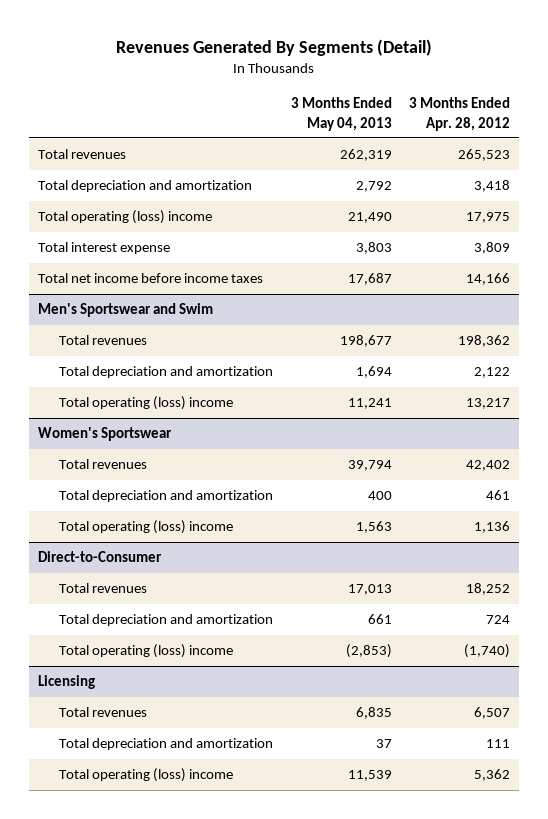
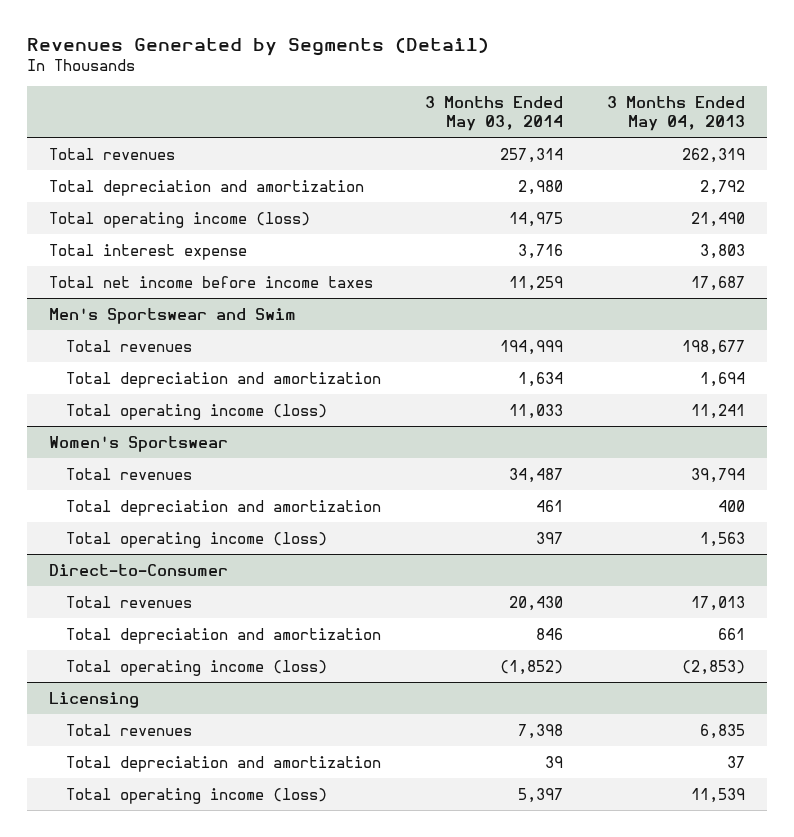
- Revenues Generated By Segments (Detail)
+ Revenues Generated by Segments (Detail)
- | 3 Months Ended May 04, 2013 | 3 Months Ended Apr. 28, 2012
+ | 3 Months Ended May 03, 2014 | 3 Months Ended May 04, 2013
- Total operating (loss) income | 21,490 | 17,975
+ Total operating income (loss) | 14,975 | 21,490
@ Men's Sportswear and Swim
- Total operating (loss) income | 11,241 | 13,217
+ Total operating income (loss) | 11,033 | 11,241
@ Women's Sportswear
- Total operating (loss) income | 1,563 | 1,136
+ Total operating income (loss) | 397 | 1,563
@ Direct-to-Consumer
- Total operating (loss) income | (2,853) | (1,740)
+ Total operating income (loss) | (1,852) | (2,853)
@ Licensing
- Total operating (loss) income | 11,539 | 5,362
+ Total operating income (loss) | 5,397 | 11,539

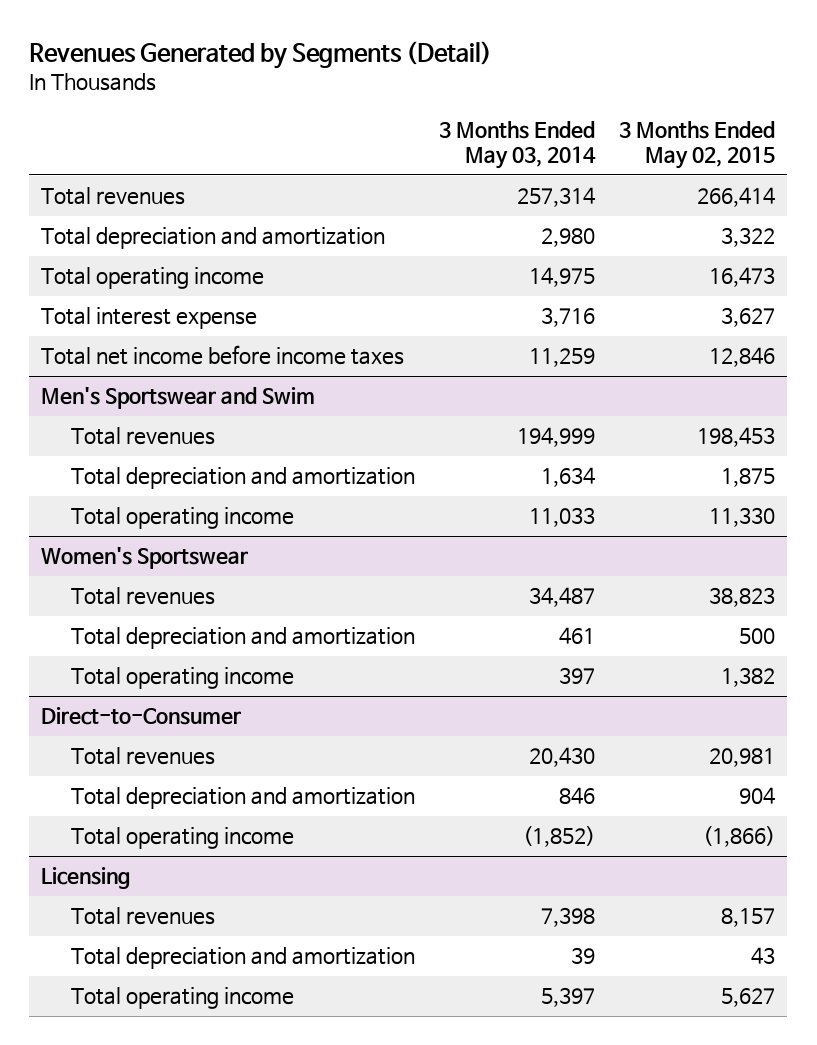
- | 3 Months Ended May 03, 2014 | 3 Months Ended May 04, 2013
+ | 3 Months Ended May 03, 2014 | 3 Months Ended May 02, 2015
- Total operating income (loss) | 14,975 | 21,490
+ Total operating income | 14,975 | 16,473
@ Men's Sportswear and Swim
- Total operating income (loss) | 11,033 | 11,241
+ Total operating income | 11,033 | 11,330
@ Women's Sportswear
- Total operating income (loss) | 397 | 1,563
+ Total operating income | 397 | 1,382
@ Direct-to-Consumer
- Total operating income (loss) | (1,852) | (2,853)
+ Total operating income | (1,852) | (1,866)
@ Licensing
- Total operating income (loss) | 5,397 | 11,539
+ Total operating income | 5,397 | 5,627

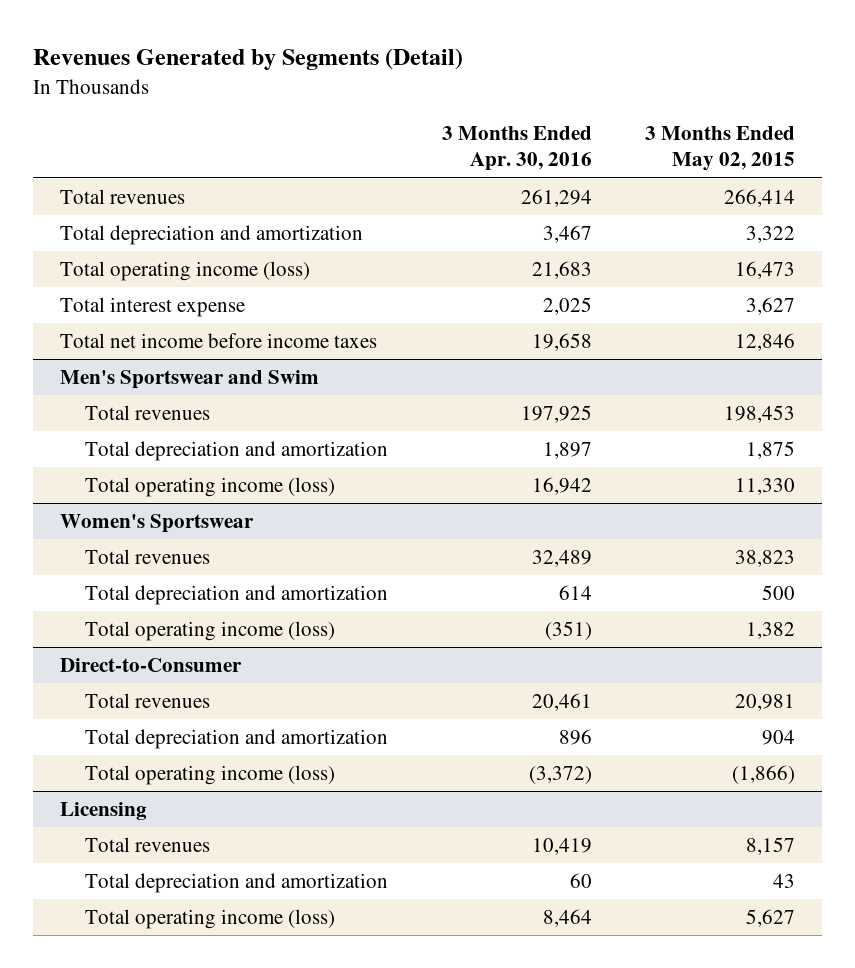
- | 3 Months Ended May 03, 2014 | 3 Months Ended May 02, 2015
+ | 3 Months Ended Apr. 30, 2016 | 3 Months Ended May 02, 2015
- Total operating income | 14,975 | 16,473
+ Total operating income (loss) | 21,683 | 16,473
@ Men's Sportswear and Swim
- Total operating income | 11,033 | 11,330
+ Total operating income (loss) | 16,942 | 11,330
@ Women's Sportswear
- Total operating income | 397 | 1,382
+ Total operating income (loss) | (351) | 1,382
@ Direct-to-Consumer
- Total operating income | (1,852) | (1,866)
+ Total operating income (loss) | (3,372) | (1,866)
@ Licensing
- Total operating income | 5,397 | 5,627
+ Total operating income (loss) | 8,464 | 5,627

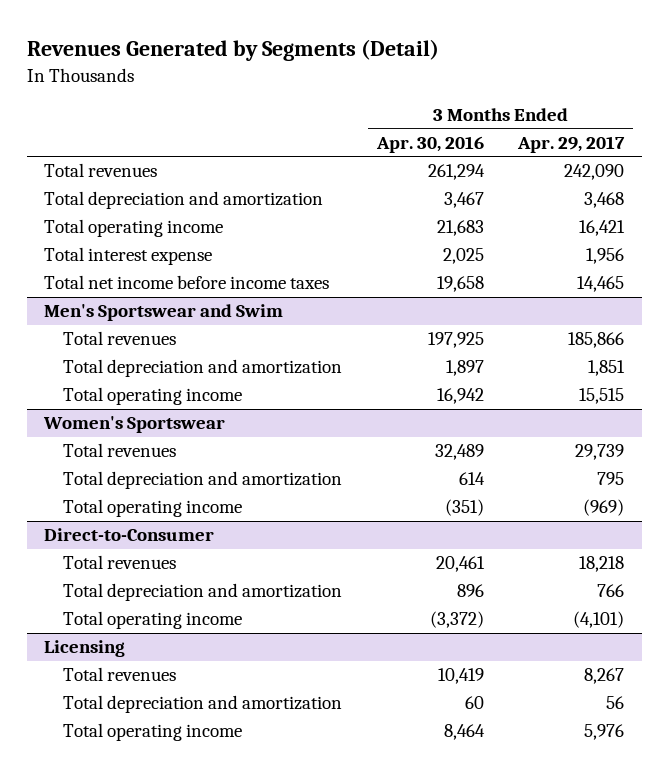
- | 3 Months Ended Apr. 30, 2016 | 3 Months Ended May 02, 2015
+ | 3 Months Ended Apr. 30, 2016 | 3 Months Ended Apr. 29, 2017
- Total operating income (loss) | 21,683 | 16,473
+ Total operating income | 21,683 | 16,421
@ Men's Sportswear and Swim
- Total operating income (loss) | 16,942 | 11,330
+ Total operating income | 16,942 | 15,515
@ Women's Sportswear
- Total operating income (loss) | (351) | 1,382
+ Total operating income | (351) | (969)
@ Direct-to-Consumer
- Total operating income (loss) | (3,372) | (1,866)
+ Total operating income | (3,372) | (4,101)
@ Licensing
- Total operating income (loss) | 8,464 | 5,627
+ Total operating income | 8,464 | 5,976

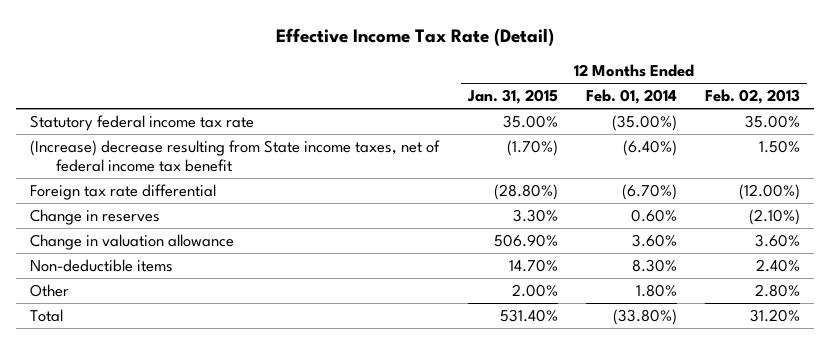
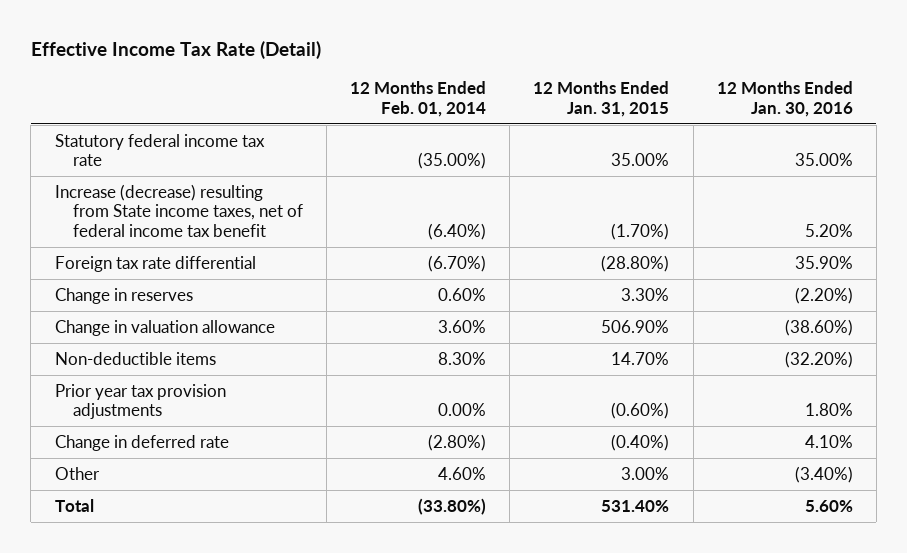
- | 12 Months Ended Jan. 31, 2015 | 12 Months Ended Feb. 01, 2014 | 12 Months Ended Feb. 02, 2013
+ | 12 Months Ended Feb. 01, 2014 | 12 Months Ended Jan. 31, 2015 | 12 Months Ended Jan. 30, 2016
- (Increase) decrease resulting from State income taxes, net of federal income tax benefit | (1.70%) | (6.40%) | 1.50%
+ Increase (decrease) resulting from State income taxes, net of federal income tax benefit | (6.40%) | (1.70%) | 5.20%
- Other | 2.00% | 1.80% | 2.80%
+ Prior year tax provision adjustments | 0.00% | (0.60%) | 1.80%
+ Change in deferred rate | (2.80%) | (0.40%) | 4.10%
+ Other | 4.60% | 3.00% | (3.40%)

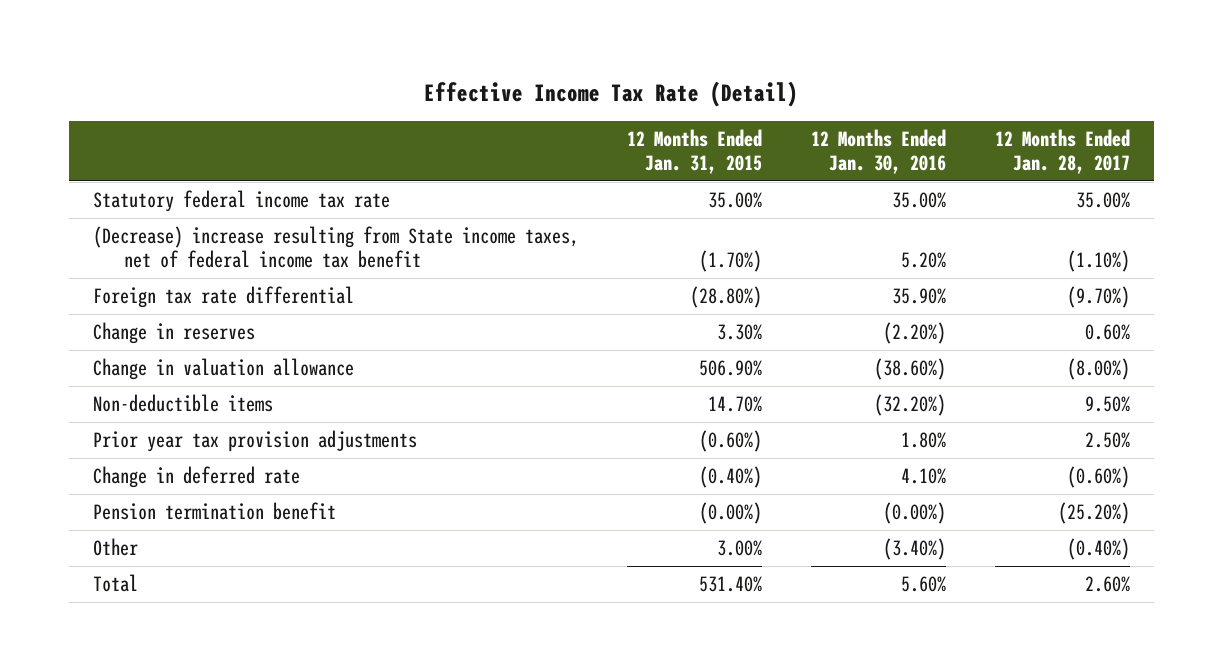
- | 12 Months Ended Feb. 01, 2014 | 12 Months Ended Jan. 31, 2015 | 12 Months Ended Jan. 30, 2016
+ | 12 Months Ended Jan. 31, 2015 | 12 Months Ended Jan. 30, 2016 | 12 Months Ended Jan. 28, 2017
- Increase (decrease) resulting from State income taxes, net of federal income tax benefit | (6.40%) | (1.70%) | 5.20%
+ (Decrease) increase resulting from State income taxes, net of federal income tax benefit | (1.70%) | 5.20% | (1.10%)
+ Pension termination benefit | (0.00%) | (0.00%) | (25.20%)

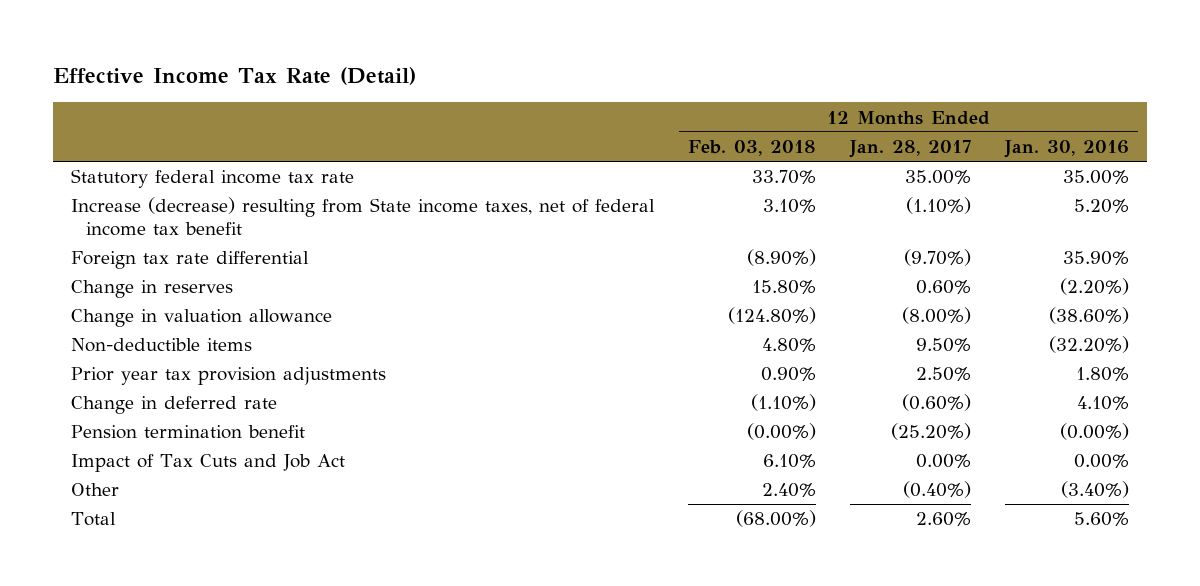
- | 12 Months Ended Jan. 31, 2015 | 12 Months Ended Jan. 30, 2016 | 12 Months Ended Jan. 28, 2017
+ | 12 Months Ended Feb. 03, 2018 | 12 Months Ended Jan. 28, 2017 | 12 Months Ended Jan. 30, 2016
- (Decrease) increase resulting from State income taxes, net of federal income tax benefit | (1.70%) | 5.20% | (1.10%)
+ Increase (decrease) resulting from State income taxes, net of federal income tax benefit | 3.10% | (1.10%) | 5.20%
+ Impact of Tax Cuts and Job Act | 6.10% | 0.00% | 0.00%

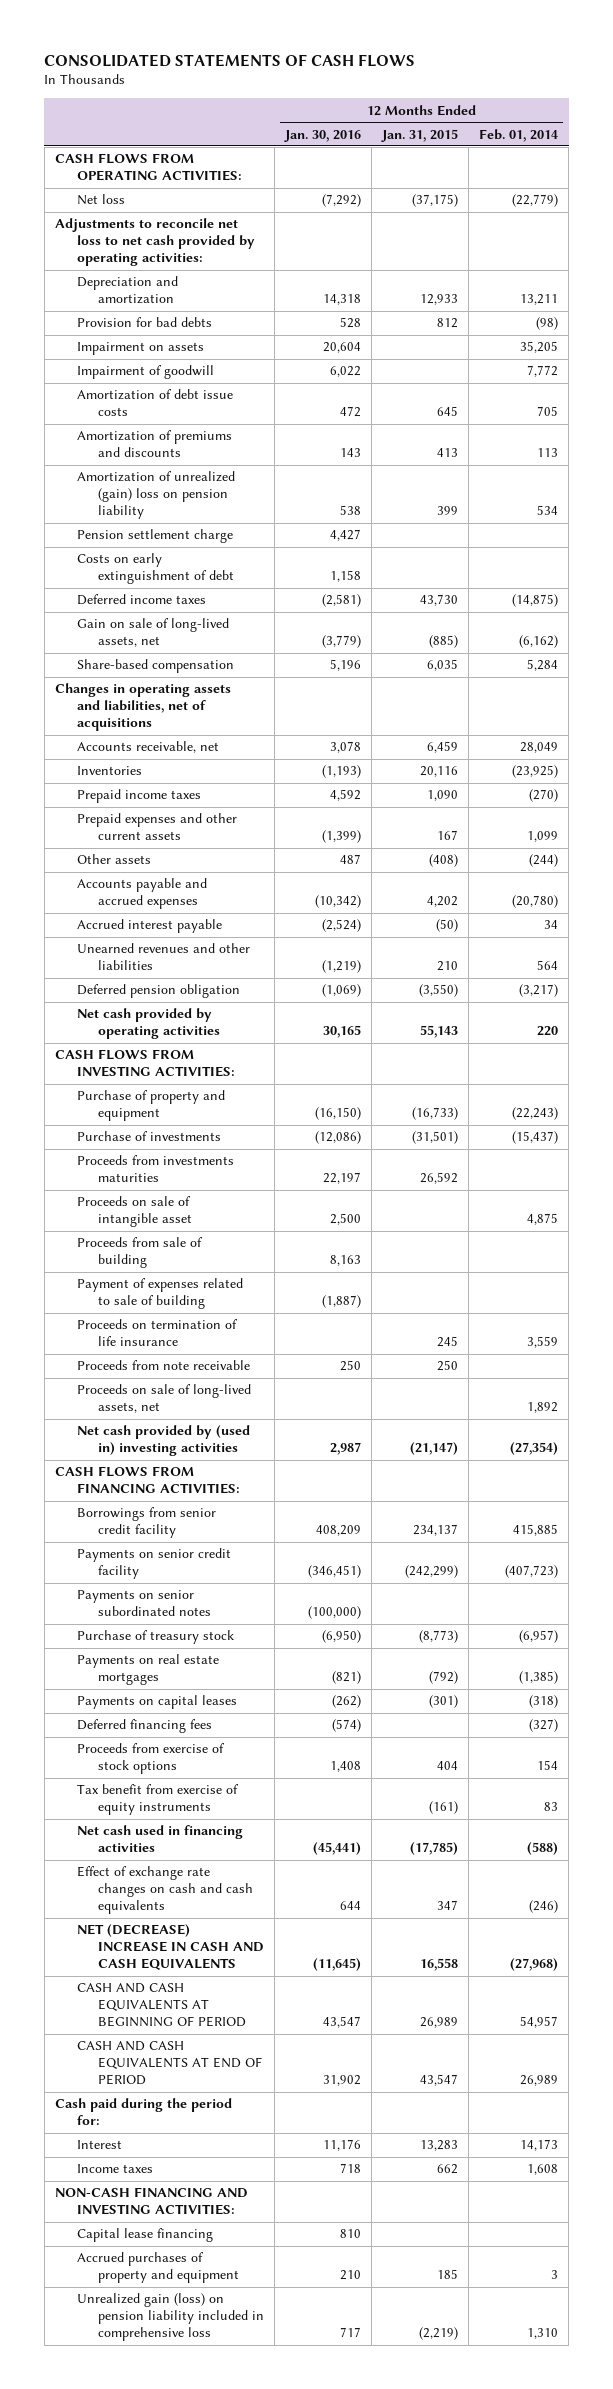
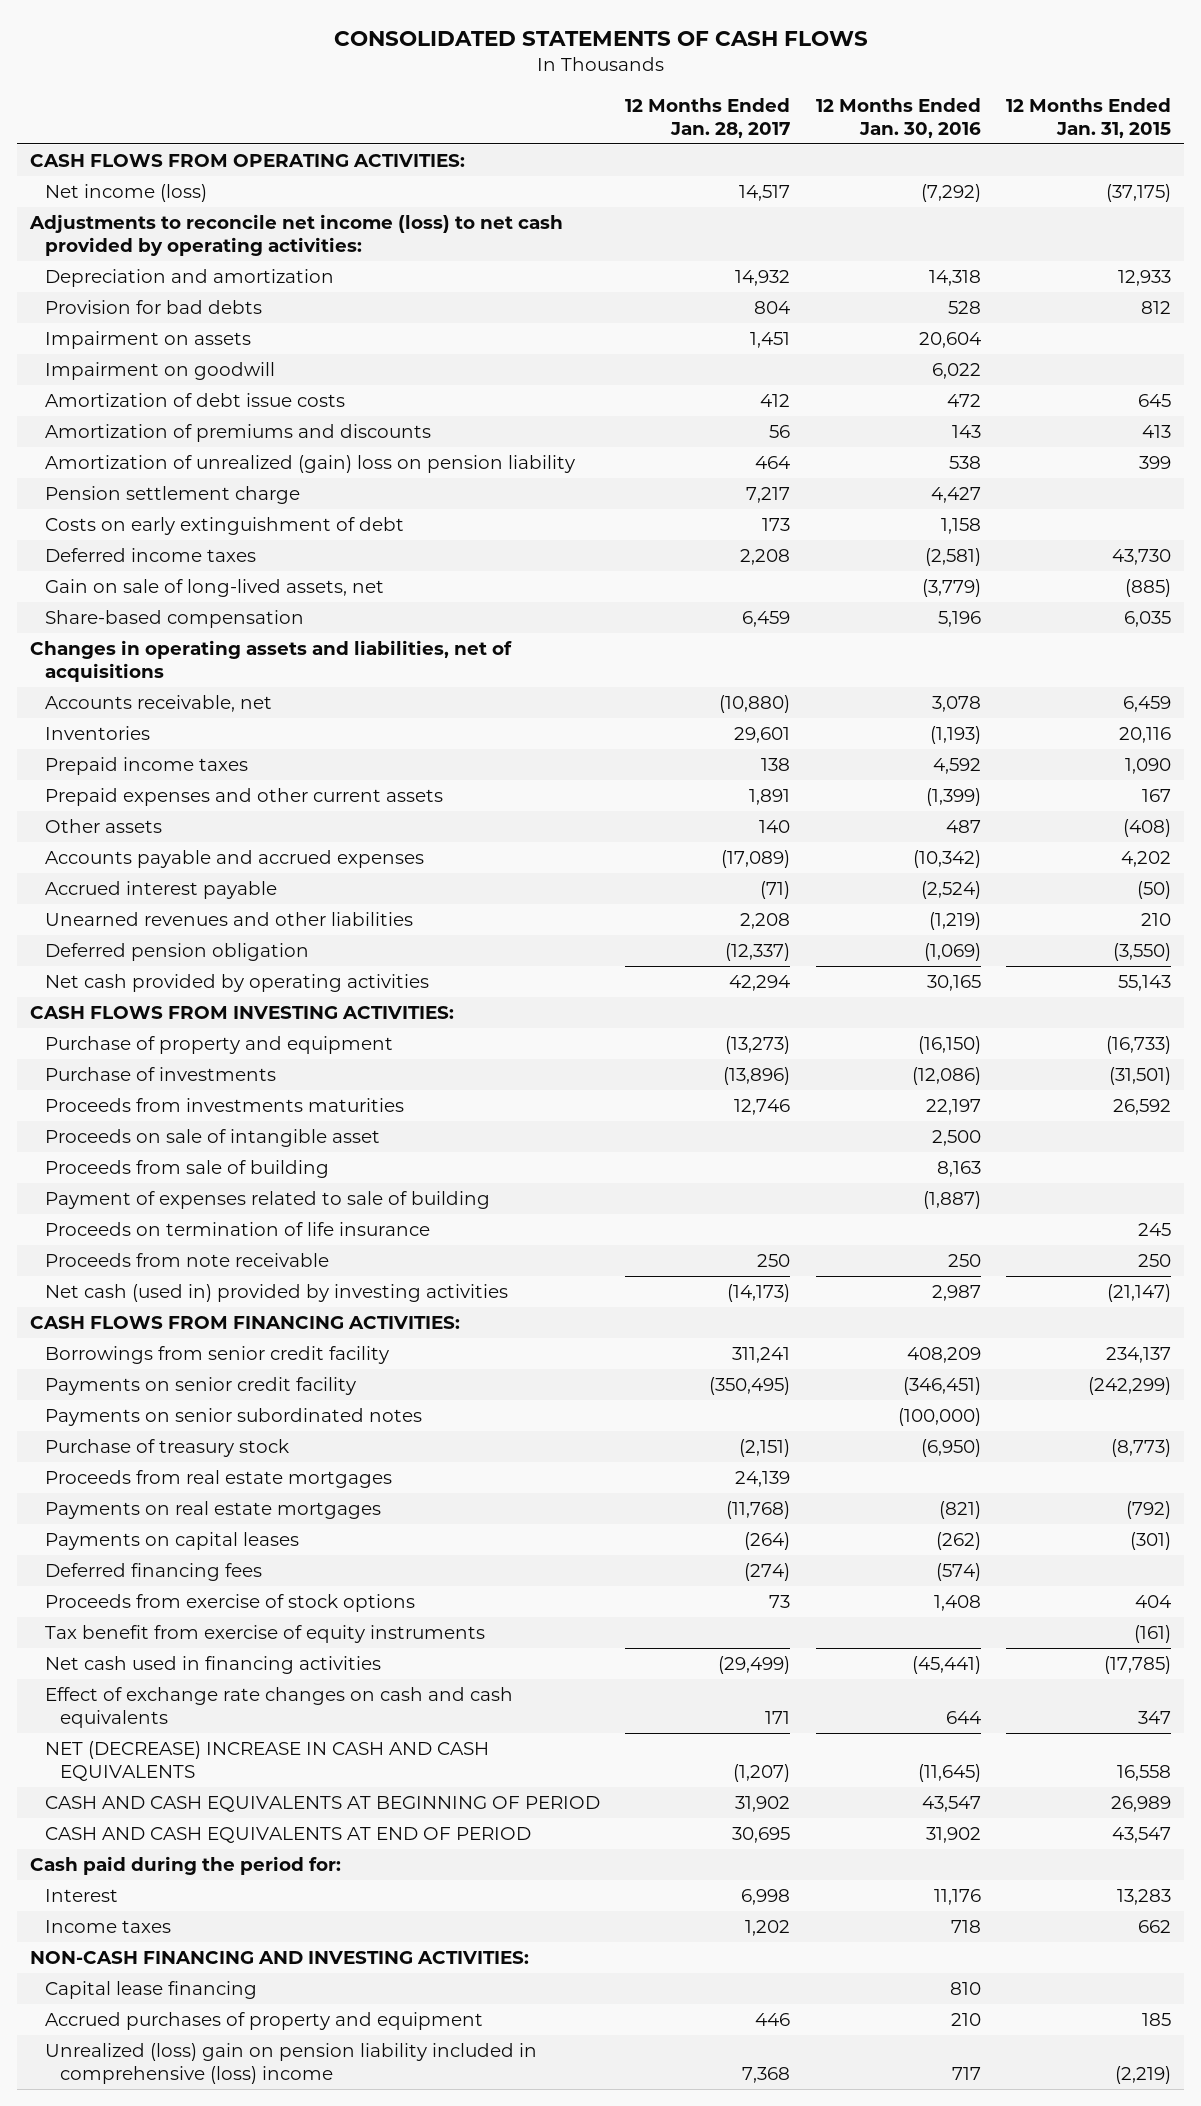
- | 12 Months Ended Jan. 30, 2016 | 12 Months Ended Jan. 31, 2015 | 12 Months Ended Feb. 01, 2014
+ | 12 Months Ended Jan. 28, 2017 | 12 Months Ended Jan. 30, 2016 | 12 Months Ended Jan. 31, 2015
- Net loss | (7,292) | (37,175) | (22,779)
- Adjustments to reconcile net loss to net cash provided by operating activities:
+ Net income (loss) | 14,517 | (7,292) | (37,175)
+ Adjustments to reconcile net income (loss) to net cash provided by operating activities:
- Impairment of goodwill | 6,022 | | 7,772
+ Impairment on goodwill | | 6,022 |
- Proceeds on sale of long-lived assets, net | | | 1,892
- Net cash provided by (used in) investing activities | 2,987 | (21,147) | (27,354)
+ Net cash (used in) provided by investing activities | (14,173) | 2,987 | (21,147)
+ Proceeds from real estate mortgages | 24,139 | |
- Unrealized gain (loss) on pension liability included in comprehensive loss | 717 | (2,219) | 1,310
+ Unrealized (loss) gain on pension liability included in comprehensive (loss) income | 7,368 | 717 | (2,219)

